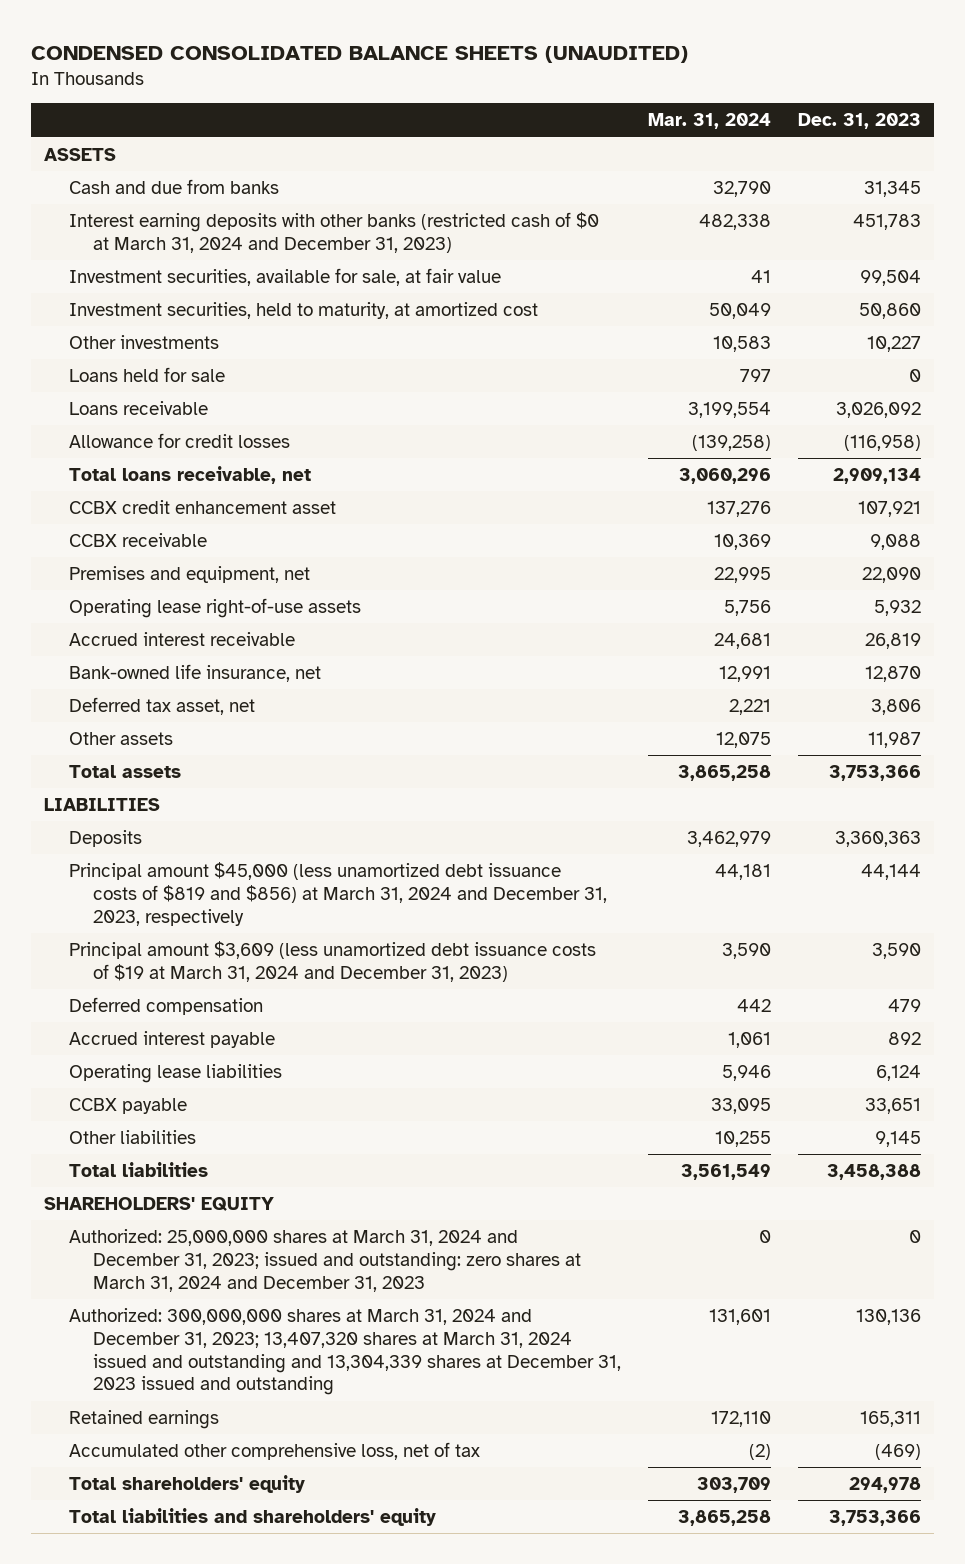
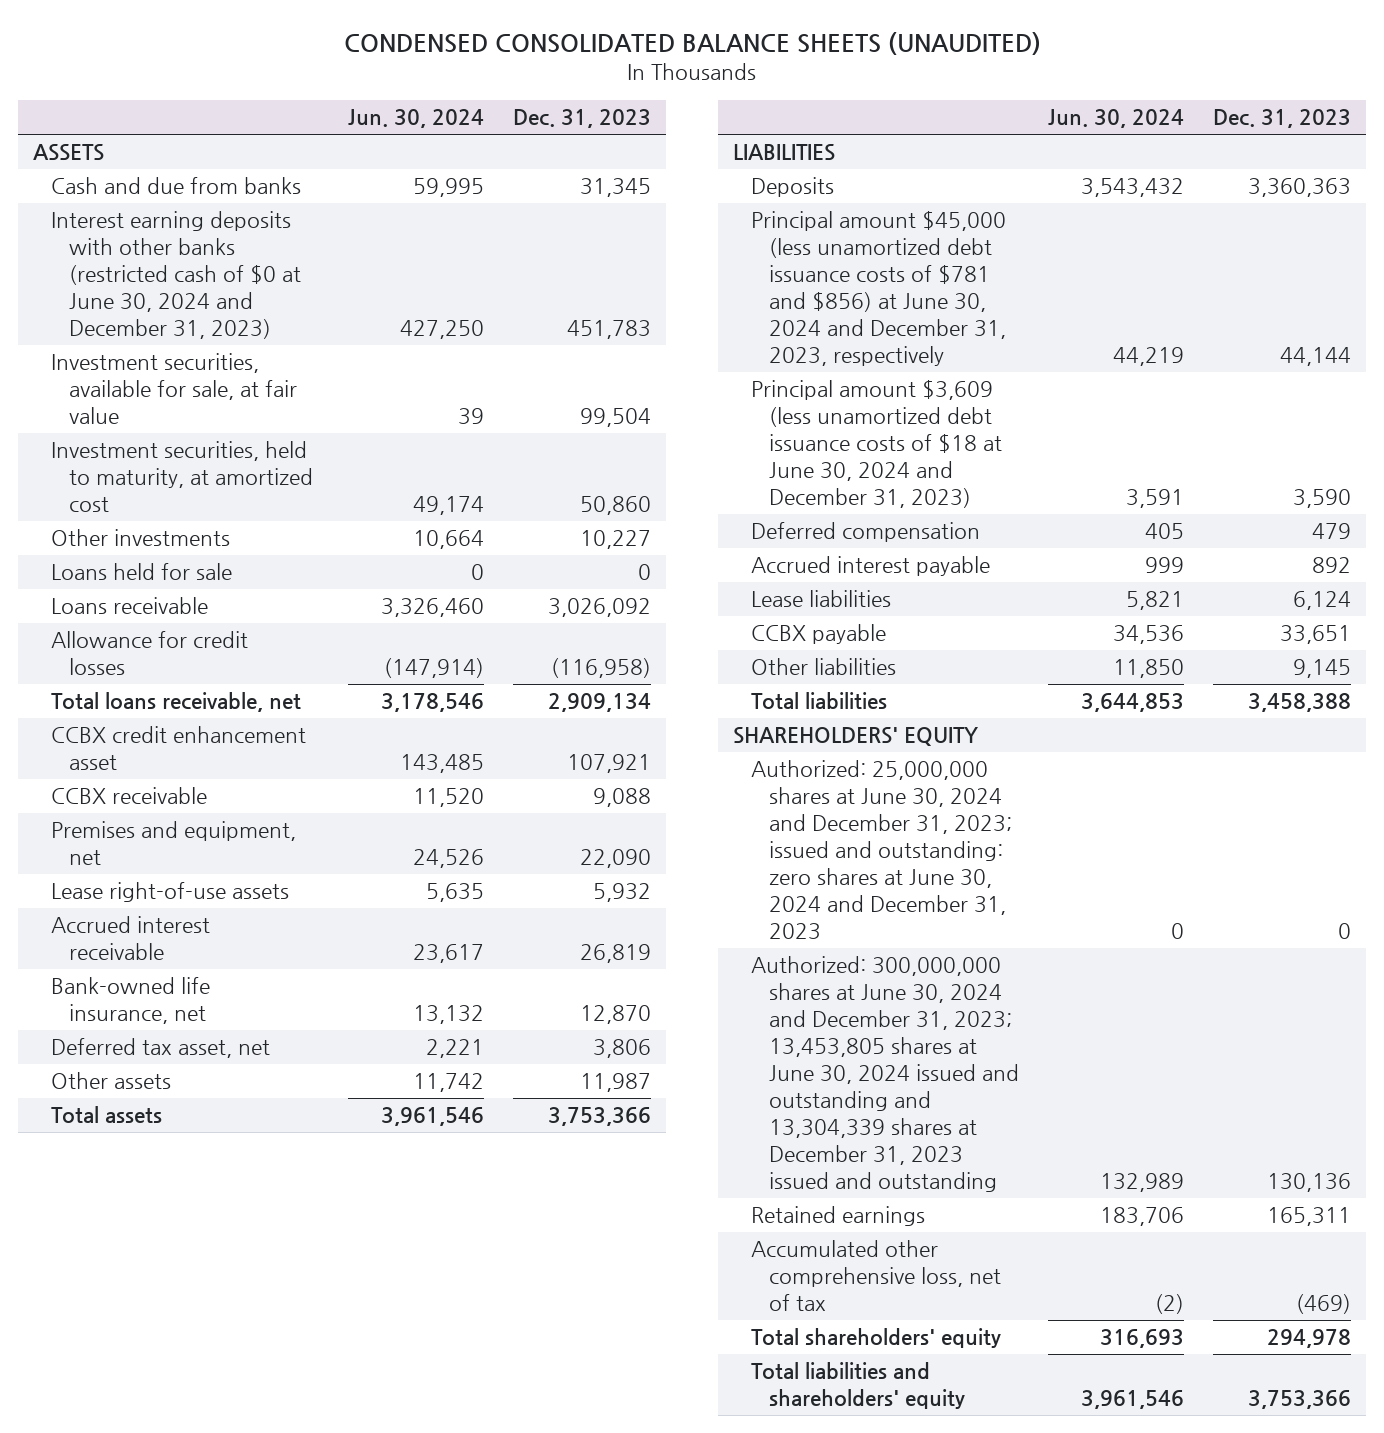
- | Mar. 31, 2024 | Dec. 31, 2023
+ | Jun. 30, 2024 | Dec. 31, 2023
- Interest earning deposits with other banks (restricted cash of $0 at March 31, 2024 and December 31, 2023) | 482,338 | 451,783
+ Interest earning deposits with other banks (restricted cash of $0 at June 30, 2024 and December 31, 2023) | 427,250 | 451,783
- Operating lease right-of-use assets | 5,756 | 5,932
+ Lease right-of-use assets | 5,635 | 5,932
- Principal amount $45,000 (less unamortized debt issuance costs of $819 and $856) at March 31, 2024 and December 31, 2023, respectively | 44,181 | 44,144
- Principal amount $3,609 (less unamortized debt issuance costs of $19 at March 31, 2024 and December 31, 2023) | 3,590 | 3,590
+ Principal amount $45,000 (less unamortized debt issuance costs of $781 and $856) at June 30, 2024 and December 31, 2023, respectively | 44,219 | 44,144
+ Principal amount $3,609 (less unamortized debt issuance costs of $18 at June 30, 2024 and December 31, 2023) | 3,591 | 3,590
- Operating lease liabilities | 5,946 | 6,124
+ Lease liabilities | 5,821 | 6,124
- Authorized: 25,000,000 shares at March 31, 2024 and December 31, 2023; issued and outstanding: zero shares at March 31, 2024 and December 31, 2023 | 0 | 0
- Authorized: 300,000,000 shares at March 31, 2024 and December 31, 2023; 13,407,320 shares at March 31, 2024 issued and outstanding and 13,304,339 shares at December 31, 2023 issued and outstanding | 131,601 | 130,136
+ Authorized: 25,000,000 shares at June 30, 2024 and December 31, 2023; issued and outstanding: zero shares at June 30, 2024 and December 31, 2023 | 0 | 0
+ Authorized: 300,000,000 shares at June 30, 2024 and December 31, 2023; 13,453,805 shares at June 30, 2024 issued and outstanding and 13,304,339 shares at December 31, 2023 issued and outstanding | 132,989 | 130,136

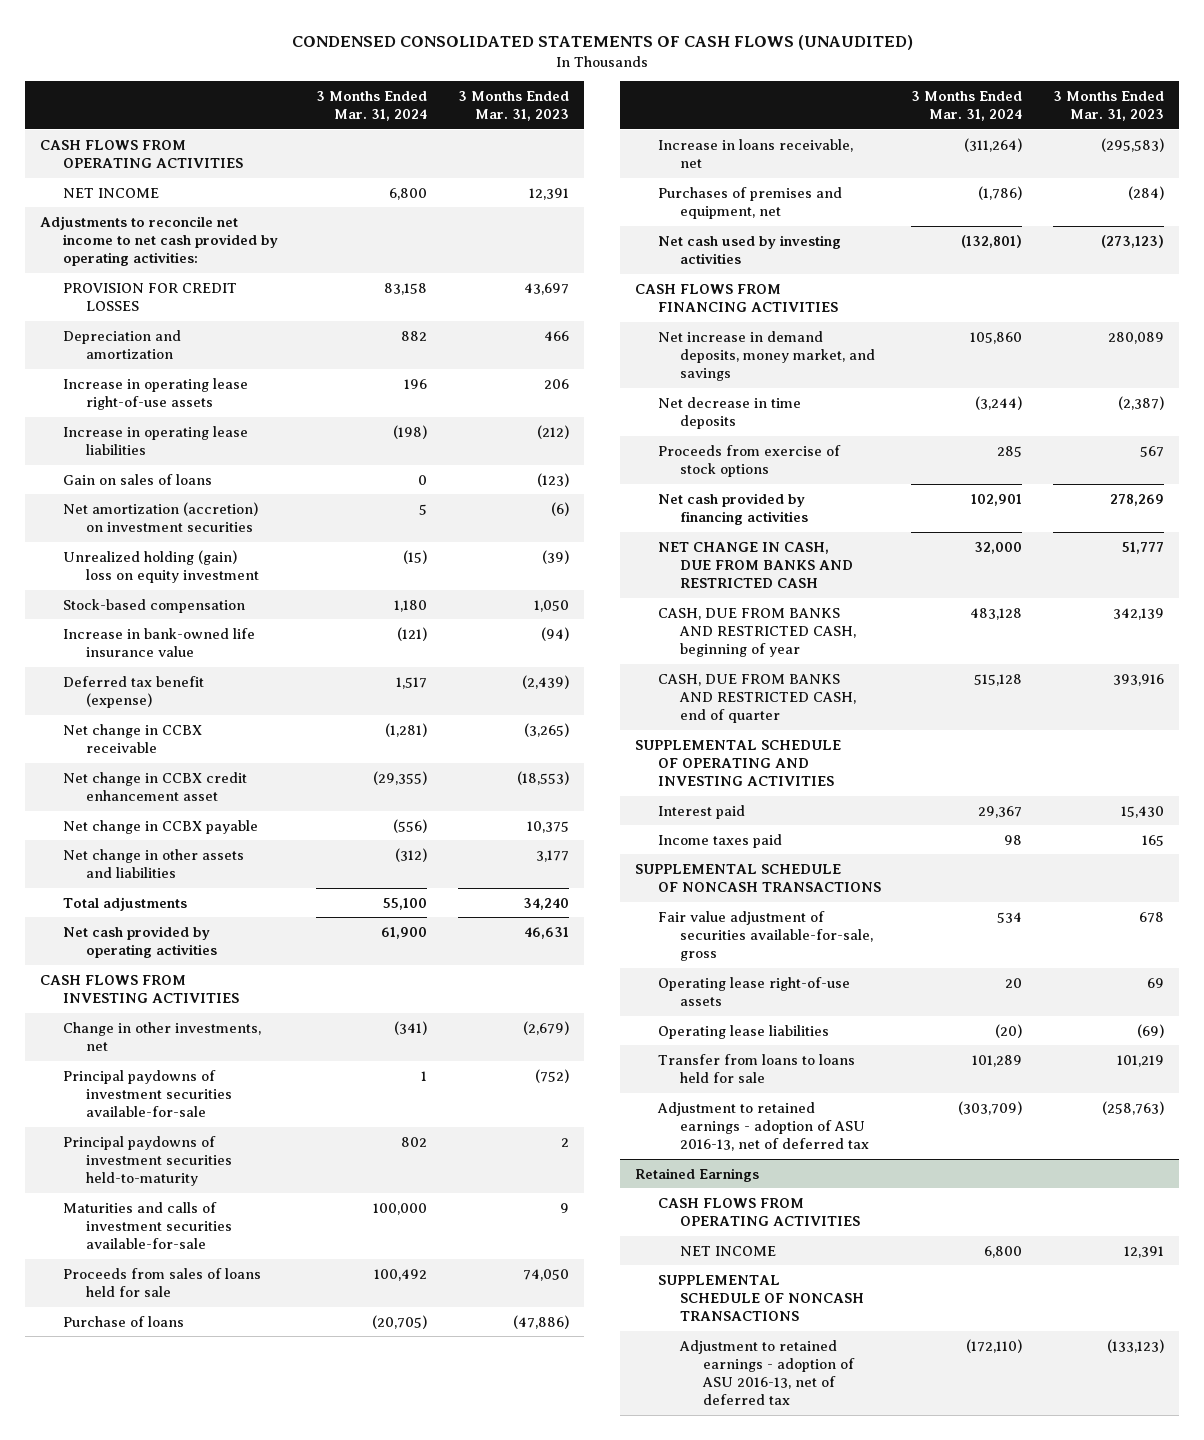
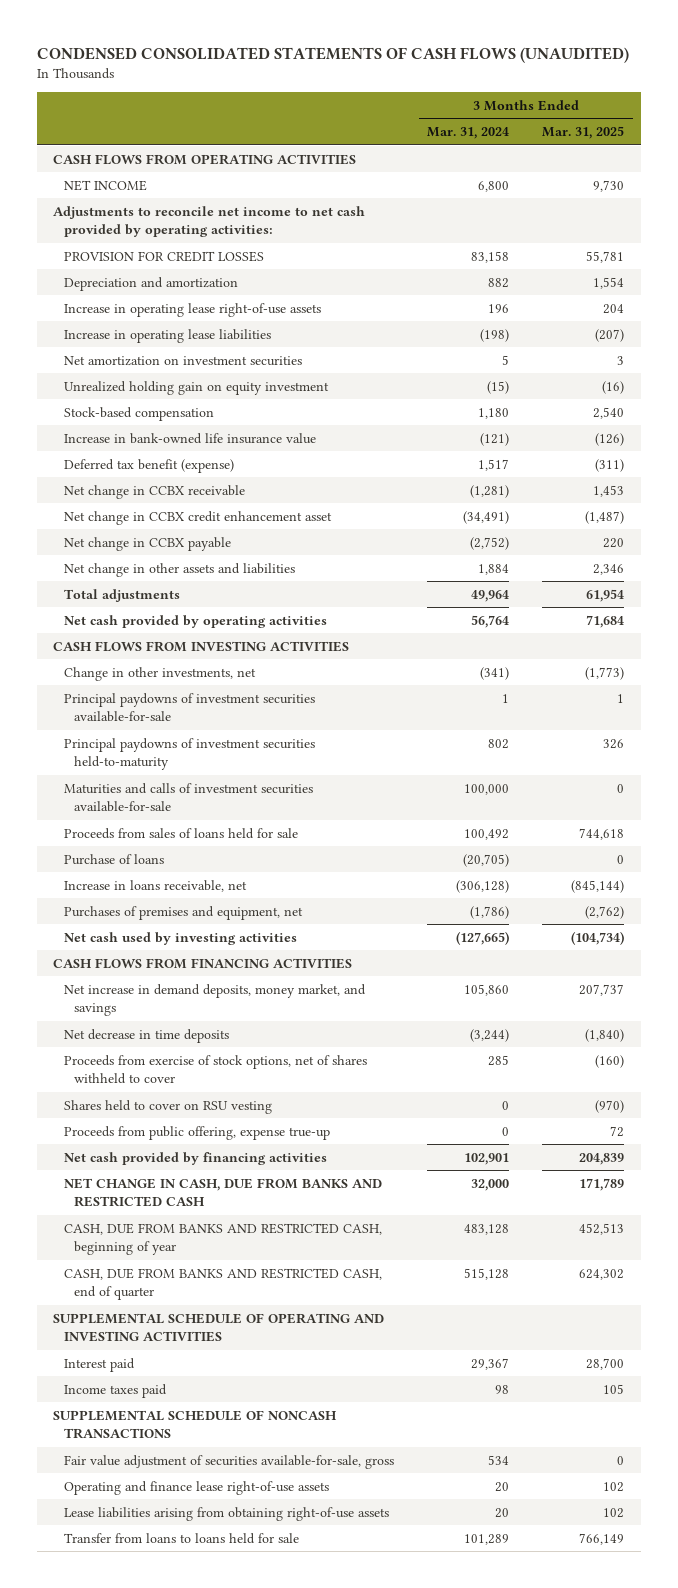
- | 3 Months Ended Mar. 31, 2024 | 3 Months Ended Mar. 31, 2023
+ | 3 Months Ended Mar. 31, 2024 | 3 Months Ended Mar. 31, 2025
- Gain on sales of loans | 0 | (123)
- Net amortization (accretion) on investment securities | 5 | (6)
- Unrealized holding (gain) loss on equity investment | (15) | (39)
+ Net amortization on investment securities | 5 | 3
+ Unrealized holding gain on equity investment | (15) | (16)
- Net change in CCBX credit enhancement asset | (29,355) | (18,553)
- Net change in CCBX payable | (556) | 10,375
- Net change in other assets and liabilities | (312) | 3,177
- Total adjustments | 55,100 | 34,240
- Net cash provided by operating activities | 61,900 | 46,631
+ Net change in CCBX credit enhancement asset | (34,491) | (1,487)
+ Net change in CCBX payable | (2,752) | 220
+ Net change in other assets and liabilities | 1,884 | 2,346
+ Total adjustments | 49,964 | 61,954
+ Net cash provided by operating activities | 56,764 | 71,684
- Increase in loans receivable, net | (311,264) | (295,583)
+ Increase in loans receivable, net | (306,128) | (845,144)
- Net cash used by investing activities | (132,801) | (273,123)
+ Net cash used by investing activities | (127,665) | (104,734)
- Proceeds from exercise of stock options | 285 | 567
+ Proceeds from exercise of stock options, net of shares withheld to cover | 285 | (160)
+ Shares held to cover on RSU vesting | 0 | (970)
+ Proceeds from public offering, expense true-up | 0 | 72
- Operating lease right-of-use assets | 20 | 69
- Operating lease liabilities | (20) | (69)
+ Operating and finance lease right-of-use assets | 20 | 102
+ Lease liabilities arising from obtaining right-of-use assets | 20 | 102
- Adjustment to retained earnings - adoption of ASU 2016-13, net of deferred tax | (303,709) | (258,763)
- Retained Earnings
- CASH FLOWS FROM OPERATING ACTIVITIES
- NET INCOME | 6,800 | 12,391
- SUPPLEMENTAL SCHEDULE OF NONCASH TRANSACTIONS
- Adjustment to retained earnings - adoption of ASU 2016-13, net of deferred tax | (172,110) | (133,123)

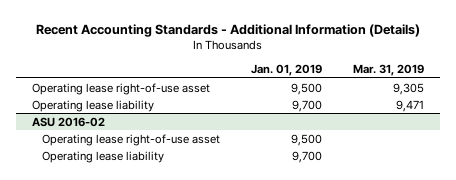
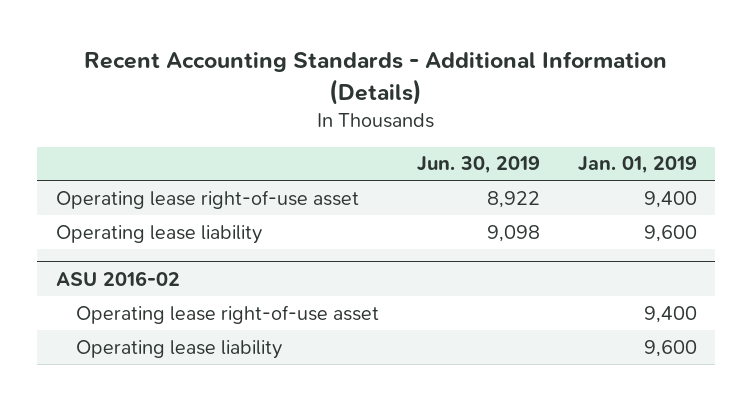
- | Jan. 01, 2019 | Mar. 31, 2019
+ | Jun. 30, 2019 | Jan. 01, 2019
- Operating lease right-of-use asset | 9,500 | 9,305
- Operating lease liability | 9,700 | 9,471
+ Operating lease right-of-use asset | 8,922 | 9,400
+ Operating lease liability | 9,098 | 9,600
@ ASU 2016-02
- Operating lease right-of-use asset | 9,500 |
- Operating lease liability | 9,700 |
+ Operating lease right-of-use asset | | 9,400
+ Operating lease liability | | 9,600

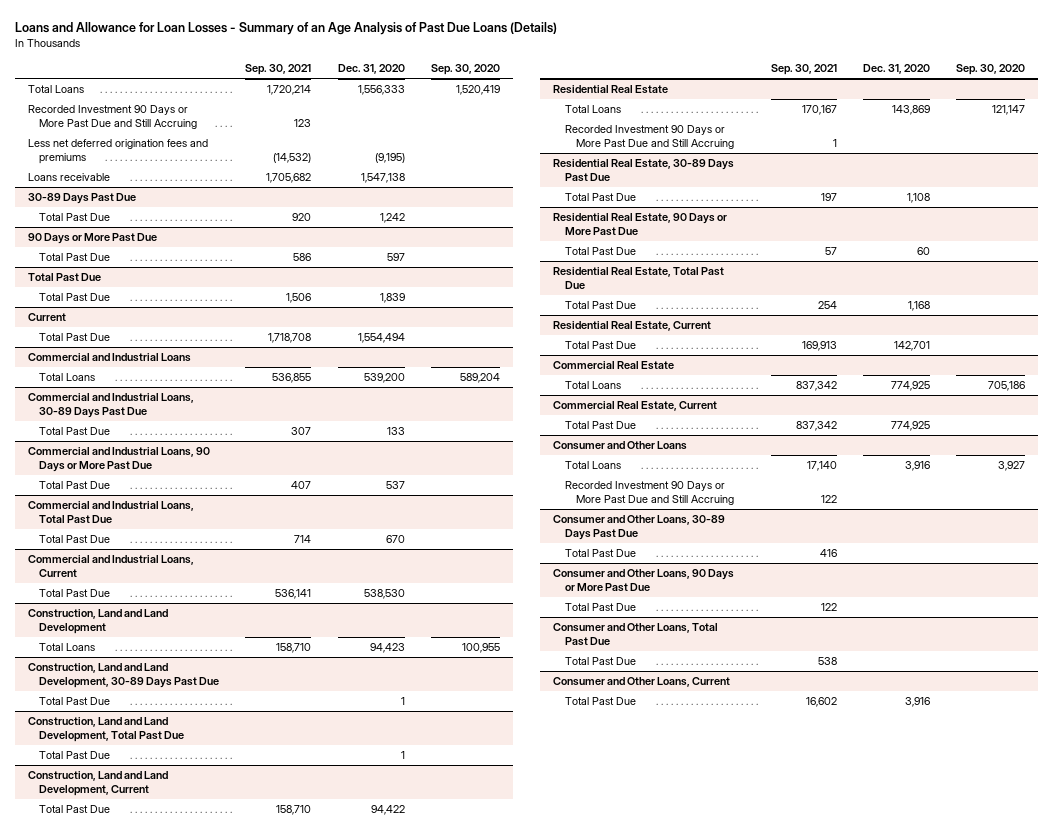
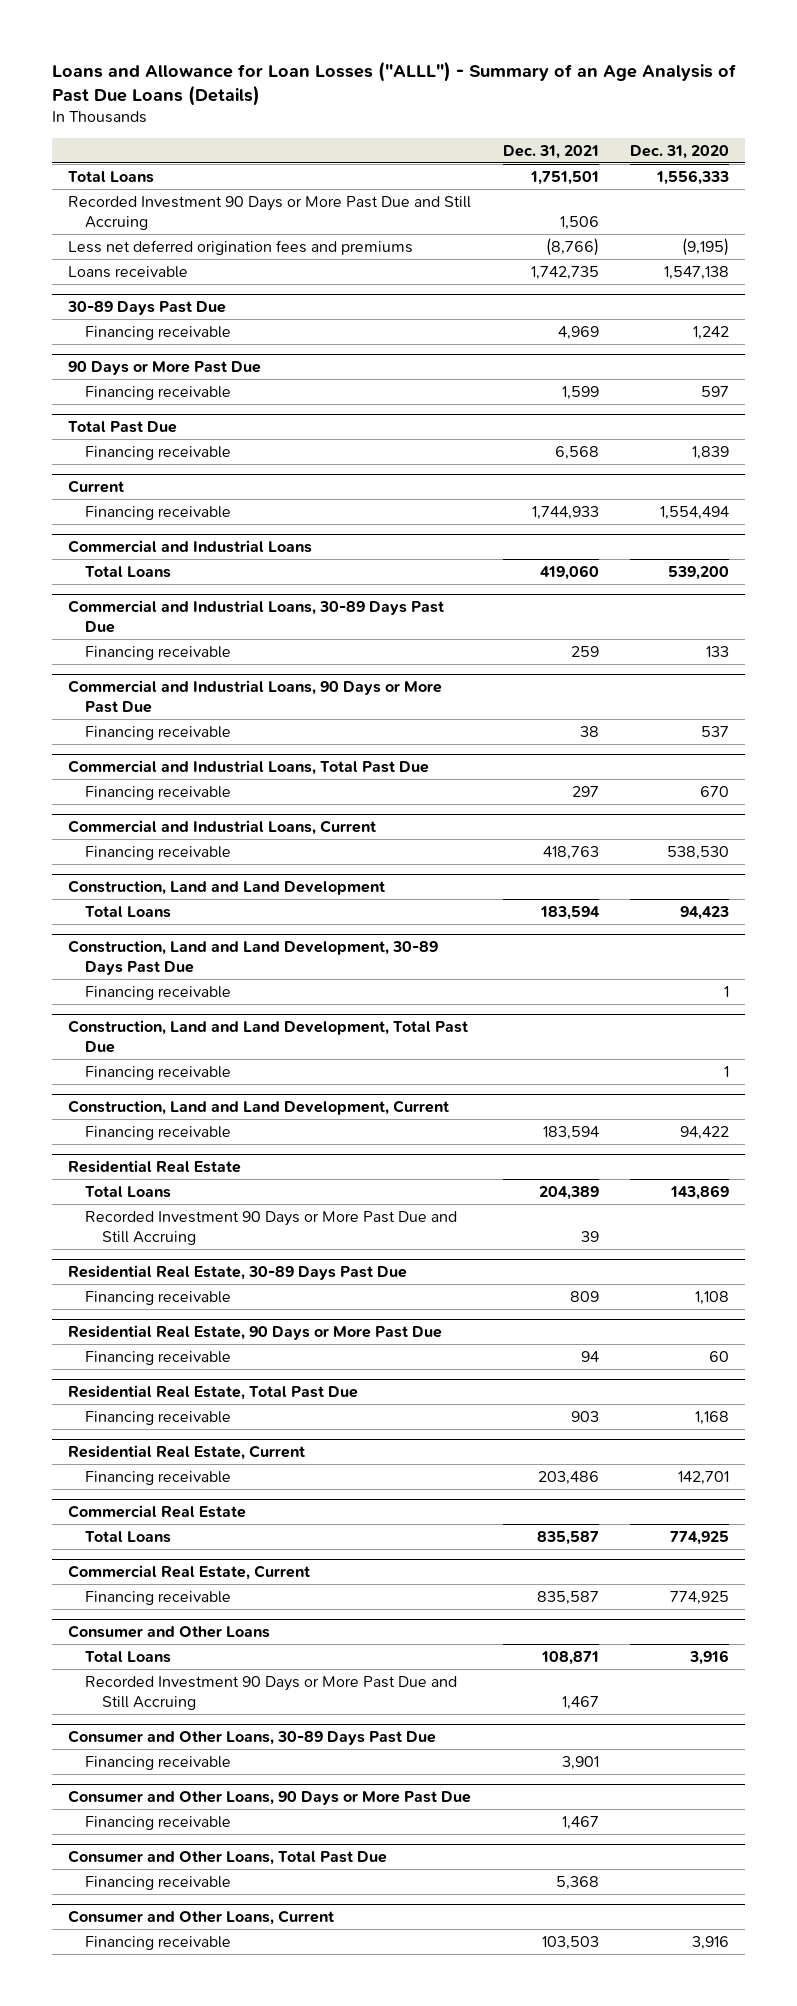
- Loans and Allowance for Loan Losses - Summary of an Age Analysis of Past Due Loans (Details)
+ Loans and Allowance for Loan Losses ("ALLL") - Summary of an Age Analysis of Past Due Loans (Details)
- | Sep. 30, 2021 | Dec. 31, 2020 | Sep. 30, 2020
+ | Dec. 31, 2021 | Dec. 31, 2020
@ 30-89 Days Past Due
- Total Past Due | 920 | 1,242 |
+ Financing receivable | 4,969 | 1,242
@ 90 Days or More Past Due
- Total Past Due | 586 | 597 |
+ Financing receivable | 1,599 | 597
@ Total Past Due
- Total Past Due | 1,506 | 1,839 |
+ Financing receivable | 6,568 | 1,839
@ Current
- Total Past Due | 1,718,708 | 1,554,494 |
+ Financing receivable | 1,744,933 | 1,554,494
@ Commercial and Industrial Loans, 30-89 Days Past Due
- Total Past Due | 307 | 133 |
+ Financing receivable | 259 | 133
@ Commercial and Industrial Loans, 90 Days or More Past Due
- Total Past Due | 407 | 537 |
+ Financing receivable | 38 | 537
@ Commercial and Industrial Loans, Total Past Due
- Total Past Due | 714 | 670 |
+ Financing receivable | 297 | 670
@ Commercial and Industrial Loans, Current
- Total Past Due | 536,141 | 538,530 |
+ Financing receivable | 418,763 | 538,530
@ Construction, Land and Land Development, 30-89 Days Past Due
- Total Past Due | | 1 |
+ Financing receivable | | 1
@ Construction, Land and Land Development, Total Past Due
- Total Past Due | | 1 |
+ Financing receivable | | 1
@ Construction, Land and Land Development, Current
- Total Past Due | 158,710 | 94,422 |
+ Financing receivable | 183,594 | 94,422
@ Residential Real Estate, 30-89 Days Past Due
- Total Past Due | 197 | 1,108 |
+ Financing receivable | 809 | 1,108
@ Residential Real Estate, 90 Days or More Past Due
- Total Past Due | 57 | 60 |
+ Financing receivable | 94 | 60
@ Residential Real Estate, Total Past Due
- Total Past Due | 254 | 1,168 |
+ Financing receivable | 903 | 1,168
@ Residential Real Estate, Current
- Total Past Due | 169,913 | 142,701 |
+ Financing receivable | 203,486 | 142,701
@ Commercial Real Estate, Current
- Total Past Due | 837,342 | 774,925 |
+ Financing receivable | 835,587 | 774,925
@ Consumer and Other Loans, 30-89 Days Past Due
- Total Past Due | 416 | |
+ Financing receivable | 3,901 |
@ Consumer and Other Loans, 90 Days or More Past Due
- Total Past Due | 122 | |
+ Financing receivable | 1,467 |
@ Consumer and Other Loans, Total Past Due
- Total Past Due | 538 | |
+ Financing receivable | 5,368 |
@ Consumer and Other Loans, Current
- Total Past Due | 16,602 | 3,916 |
+ Financing receivable | 103,503 | 3,916

